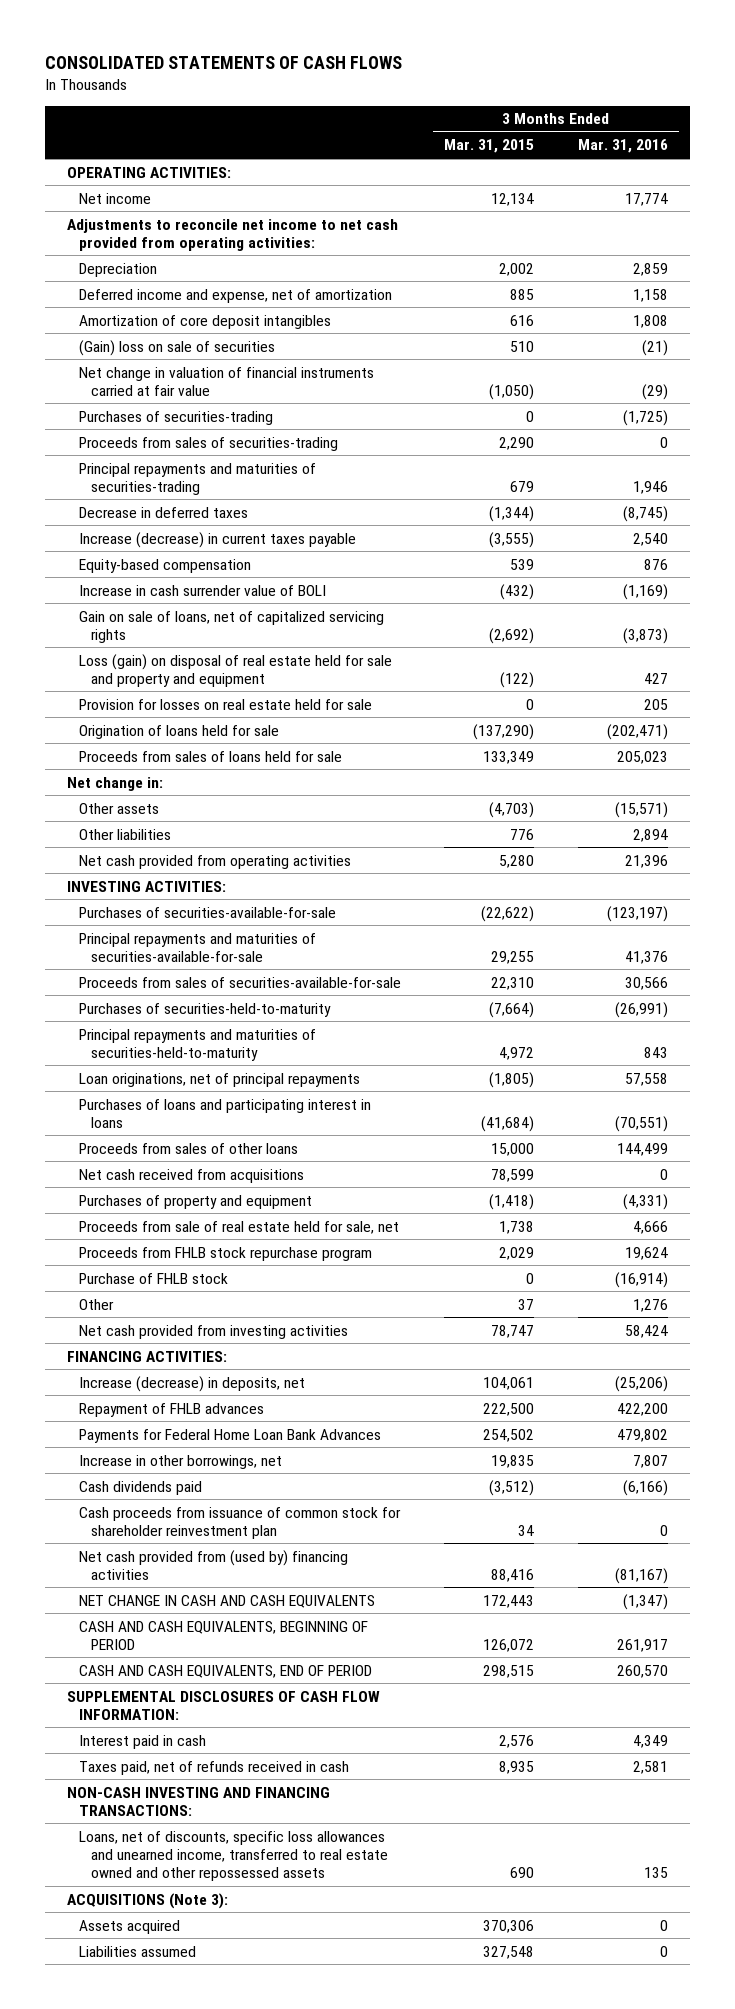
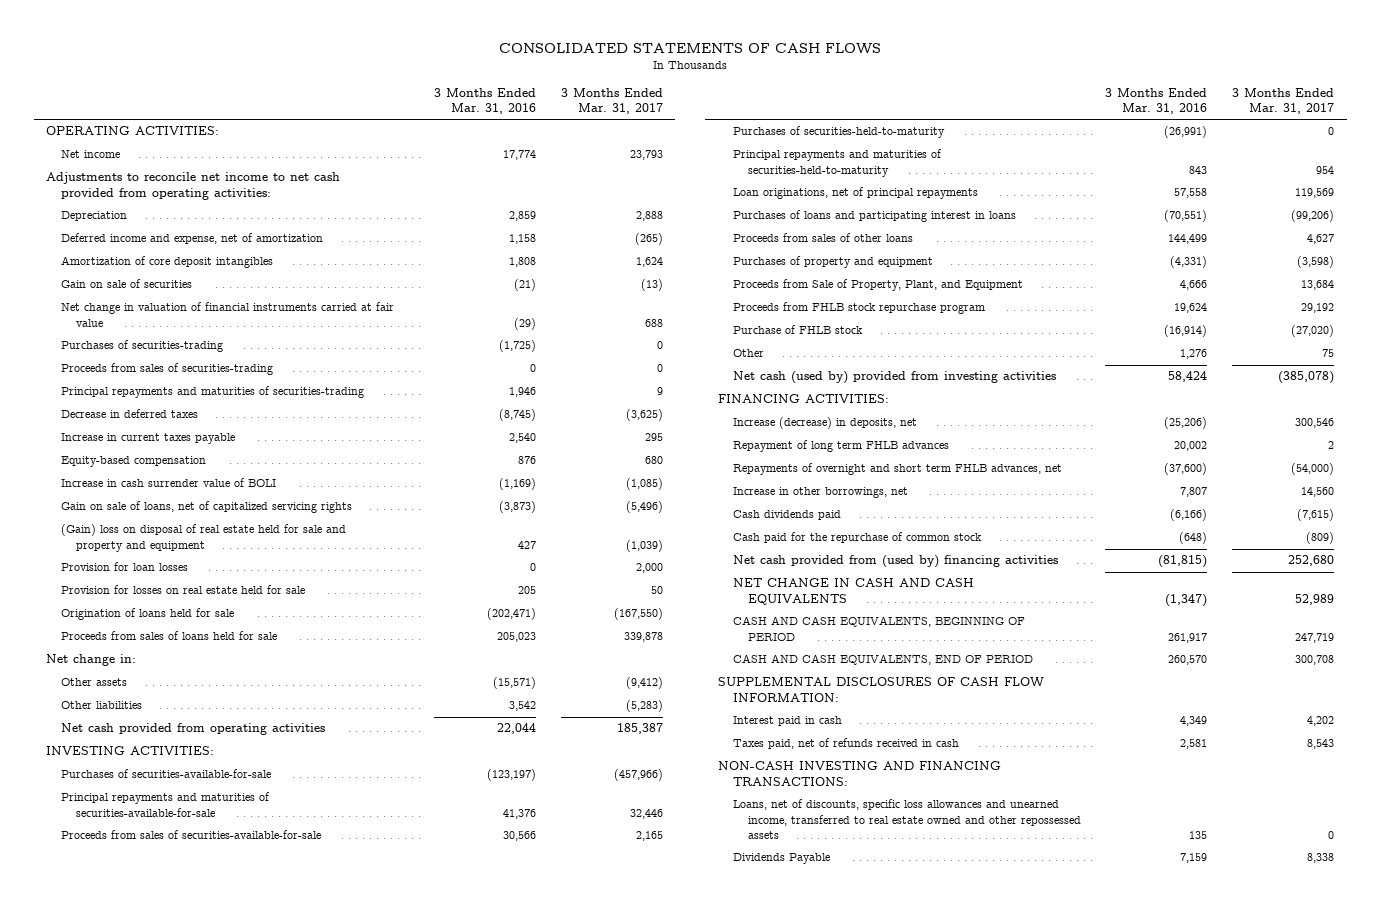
- | 3 Months Ended Mar. 31, 2015 | 3 Months Ended Mar. 31, 2016
+ | 3 Months Ended Mar. 31, 2016 | 3 Months Ended Mar. 31, 2017
- (Gain) loss on sale of securities | 510 | (21)
+ Gain on sale of securities | (21) | (13)
- Increase (decrease) in current taxes payable | (3,555) | 2,540
+ Increase in current taxes payable | 2,540 | 295
- Loss (gain) on disposal of real estate held for sale and property and equipment | (122) | 427
+ (Gain) loss on disposal of real estate held for sale and property and equipment | 427 | (1,039)
+ Provision for loan losses | 0 | 2,000
- Other liabilities | 776 | 2,894
- Net cash provided from operating activities | 5,280 | 21,396
+ Other liabilities | 3,542 | (5,283)
+ Net cash provided from operating activities | 22,044 | 185,387
- Net cash received from acquisitions | 78,599 | 0
- Proceeds from sale of real estate held for sale, net | 1,738 | 4,666
+ Proceeds from Sale of Property, Plant, and Equipment | 4,666 | 13,684
- Net cash provided from investing activities | 78,747 | 58,424
+ Net cash (used by) provided from investing activities | 58,424 | (385,078)
- Repayment of FHLB advances | 222,500 | 422,200
- Payments for Federal Home Loan Bank Advances | 254,502 | 479,802
+ Repayment of long term FHLB advances | 20,002 | 2
+ Repayments of overnight and short term FHLB advances, net | (37,600) | (54,000)
- Cash proceeds from issuance of common stock for shareholder reinvestment plan | 34 | 0
- Net cash provided from (used by) financing activities | 88,416 | (81,167)
+ Cash paid for the repurchase of common stock | (648) | (809)
+ Net cash provided from (used by) financing activities | (81,815) | 252,680
- ACQUISITIONS (Note 3):
- Assets acquired | 370,306 | 0
- Liabilities assumed | 327,548 | 0
+ Dividends Payable | 7,159 | 8,338

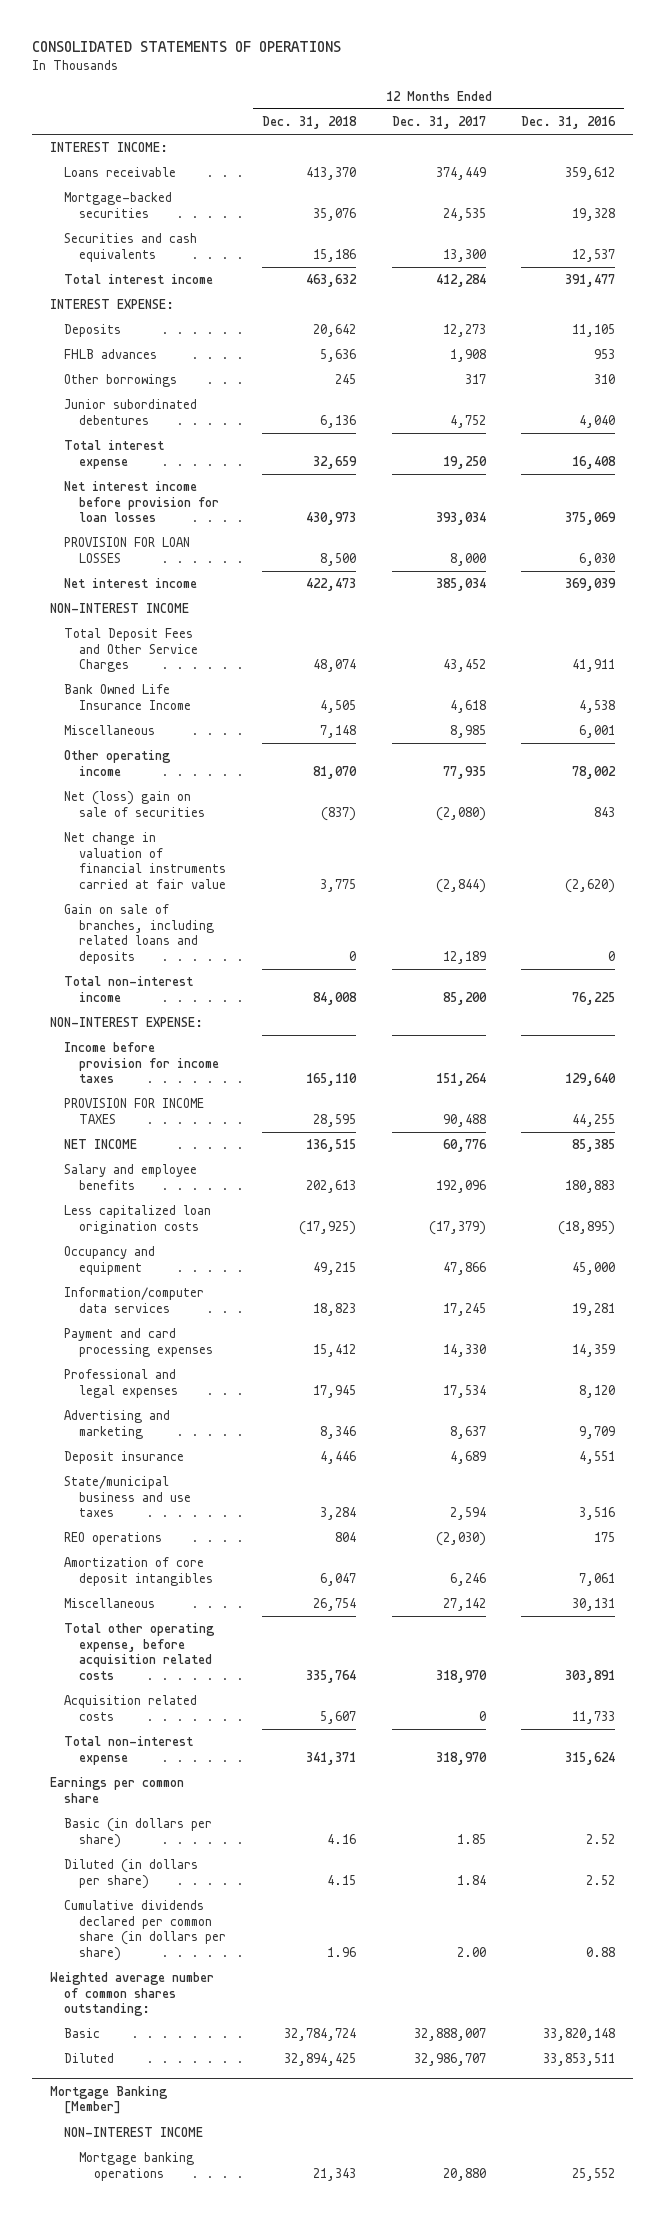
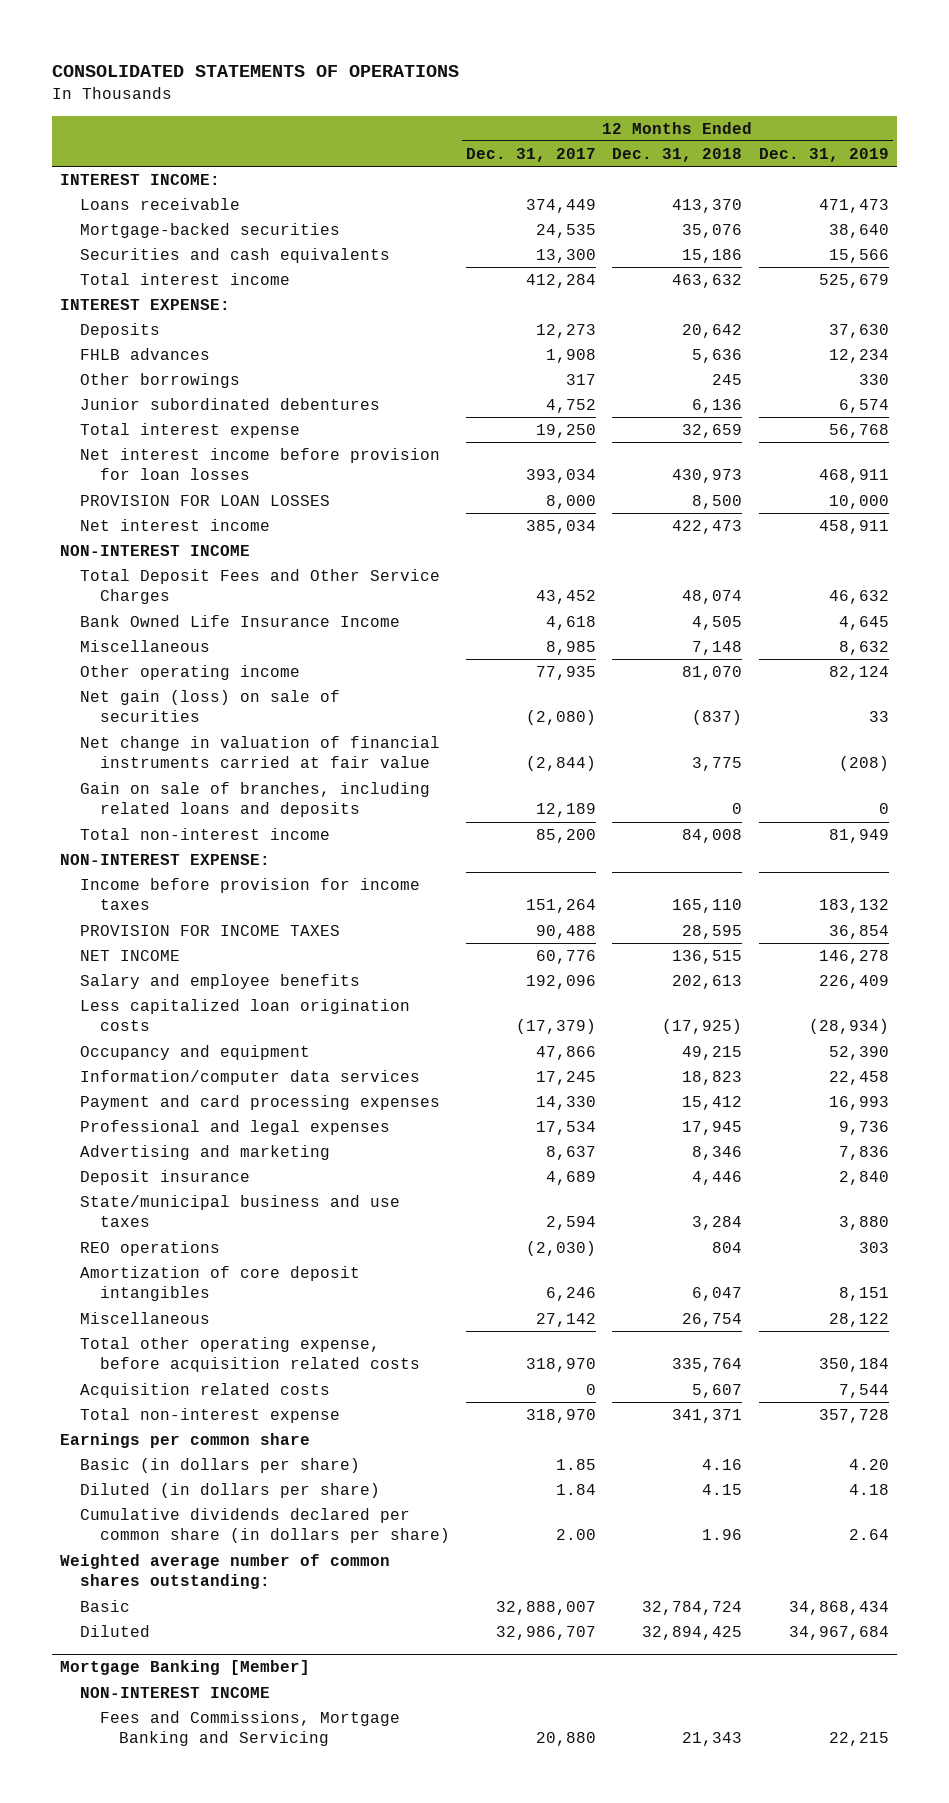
- | 12 Months Ended Dec. 31, 2018 | 12 Months Ended Dec. 31, 2017 | 12 Months Ended Dec. 31, 2016
+ | 12 Months Ended Dec. 31, 2017 | 12 Months Ended Dec. 31, 2018 | 12 Months Ended Dec. 31, 2019
- Net (loss) gain on sale of securities | (837) | (2,080) | 843
+ Net gain (loss) on sale of securities | (2,080) | (837) | 33
@ Mortgage Banking [Member]
- Mortgage banking operations | 21,343 | 20,880 | 25,552
+ Fees and Commissions, Mortgage Banking and Servicing | 20,880 | 21,343 | 22,215

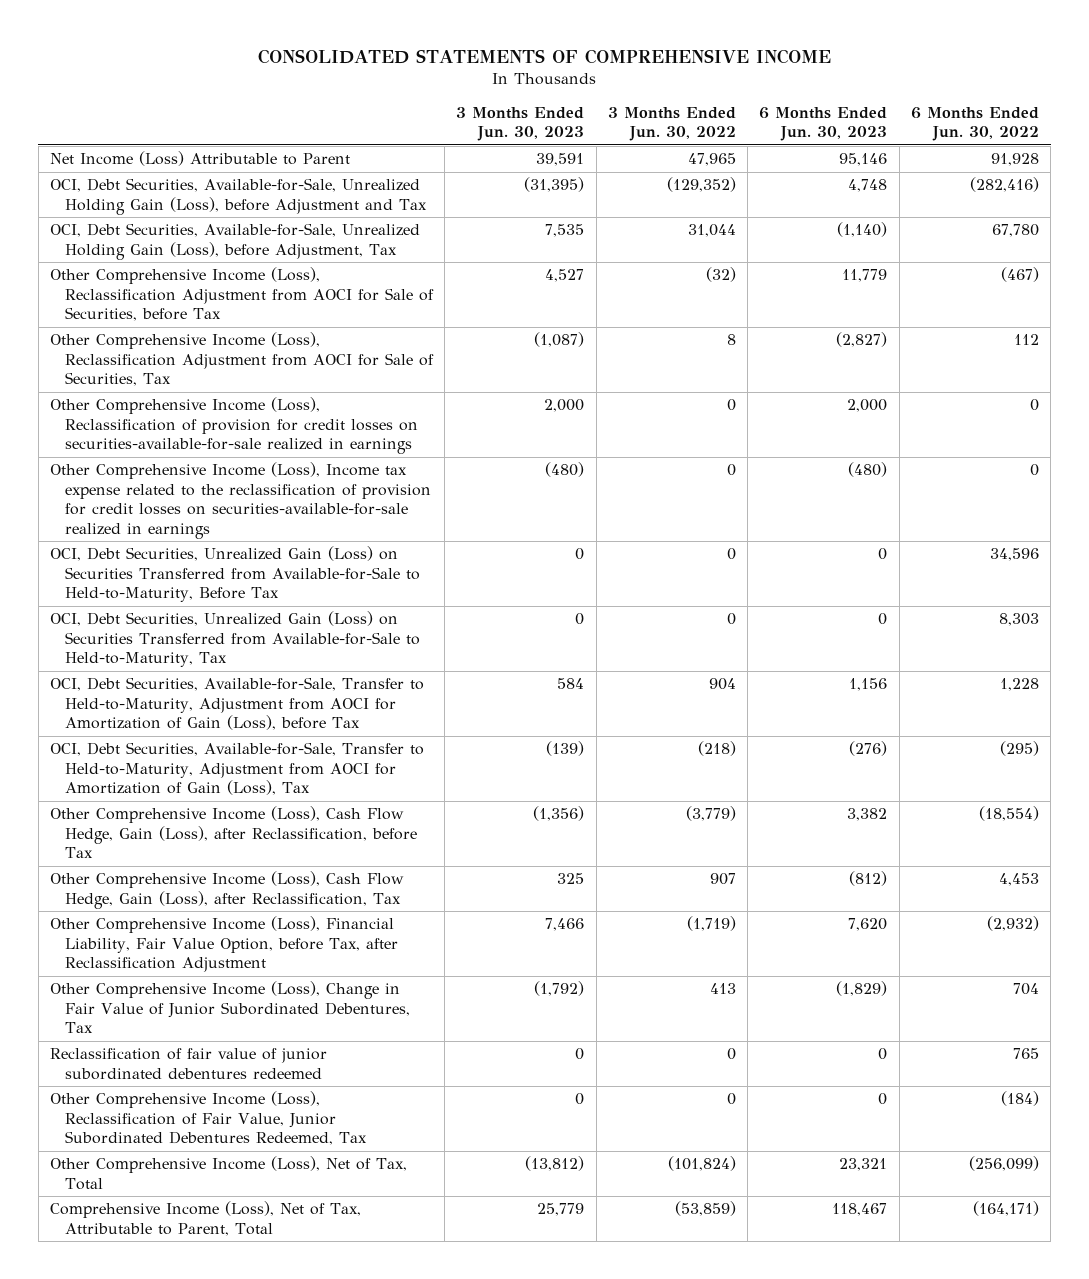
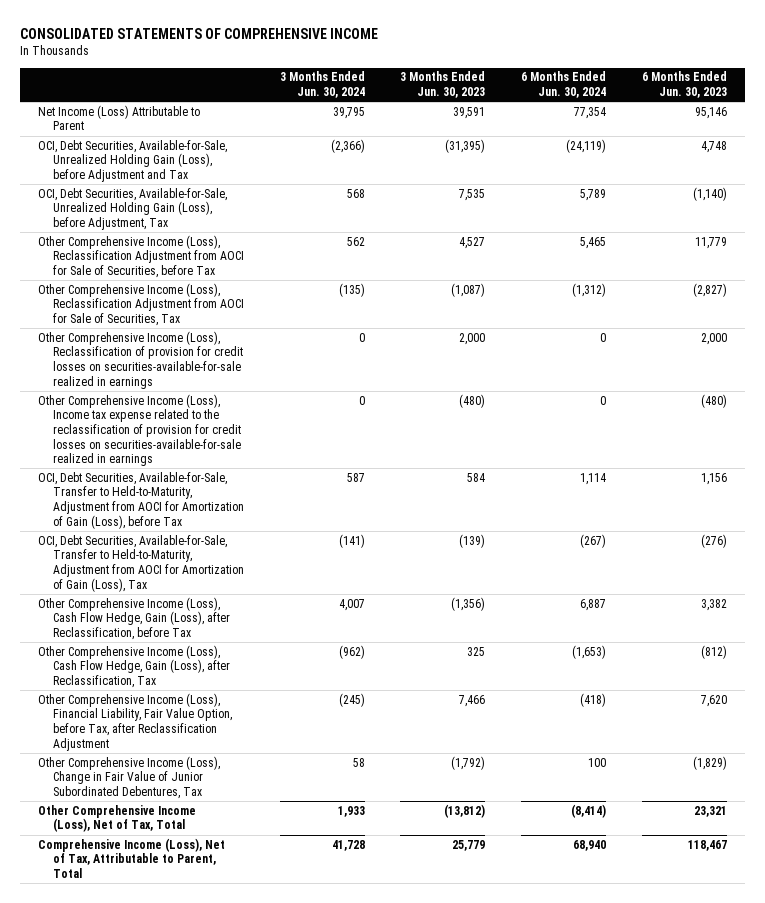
- | 3 Months Ended Jun. 30, 2023 | 3 Months Ended Jun. 30, 2022 | 6 Months Ended Jun. 30, 2023 | 6 Months Ended Jun. 30, 2022
+ | 3 Months Ended Jun. 30, 2024 | 3 Months Ended Jun. 30, 2023 | 6 Months Ended Jun. 30, 2024 | 6 Months Ended Jun. 30, 2023
- OCI, Debt Securities, Unrealized Gain (Loss) on Securities Transferred from Available-for-Sale to Held-to-Maturity, Before Tax | 0 | 0 | 0 | 34,596
- OCI, Debt Securities, Unrealized Gain (Loss) on Securities Transferred from Available-for-Sale to Held-to-Maturity, Tax | 0 | 0 | 0 | 8,303
- Reclassification of fair value of junior subordinated debentures redeemed | 0 | 0 | 0 | 765
- Other Comprehensive Income (Loss), Reclassification of Fair Value, Junior Subordinated Debentures Redeemed, Tax | 0 | 0 | 0 | (184)

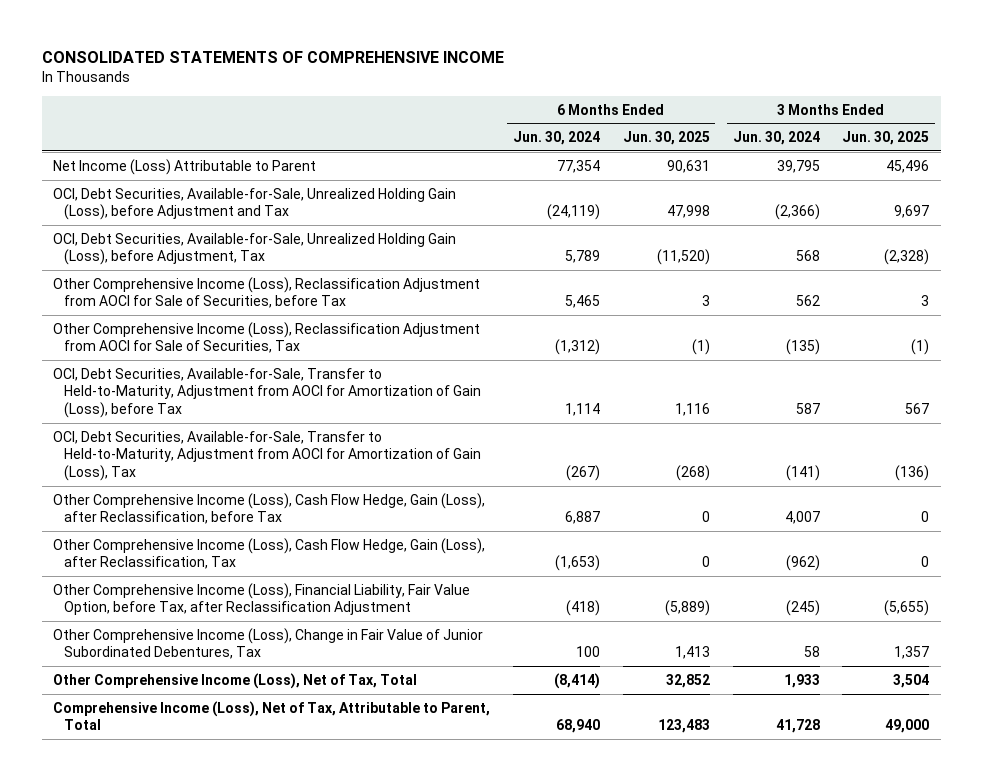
- | 3 Months Ended Jun. 30, 2024 | 3 Months Ended Jun. 30, 2023 | 6 Months Ended Jun. 30, 2024 | 6 Months Ended Jun. 30, 2023
+ | 6 Months Ended Jun. 30, 2024 | 6 Months Ended Jun. 30, 2025 | 3 Months Ended Jun. 30, 2024 | 3 Months Ended Jun. 30, 2025
- Other Comprehensive Income (Loss), Reclassification of provision for credit losses on securities-available-for-sale realized in earnings | 0 | 2,000 | 0 | 2,000
- Other Comprehensive Income (Loss), Income tax expense related to the reclassification of provision for credit losses on securities-available-for-sale realized in earnings | 0 | (480) | 0 | (480)

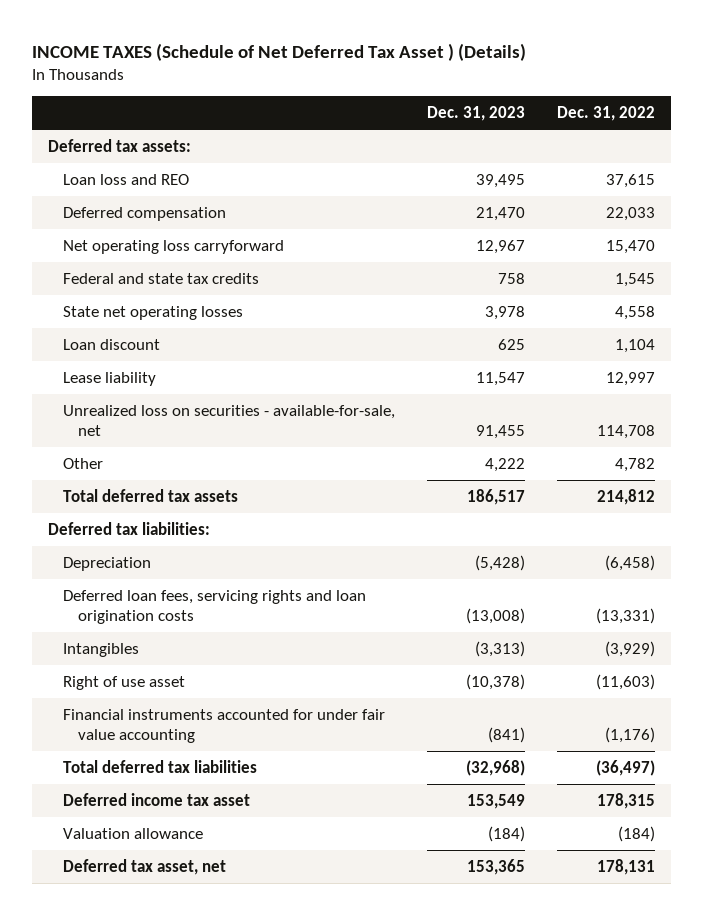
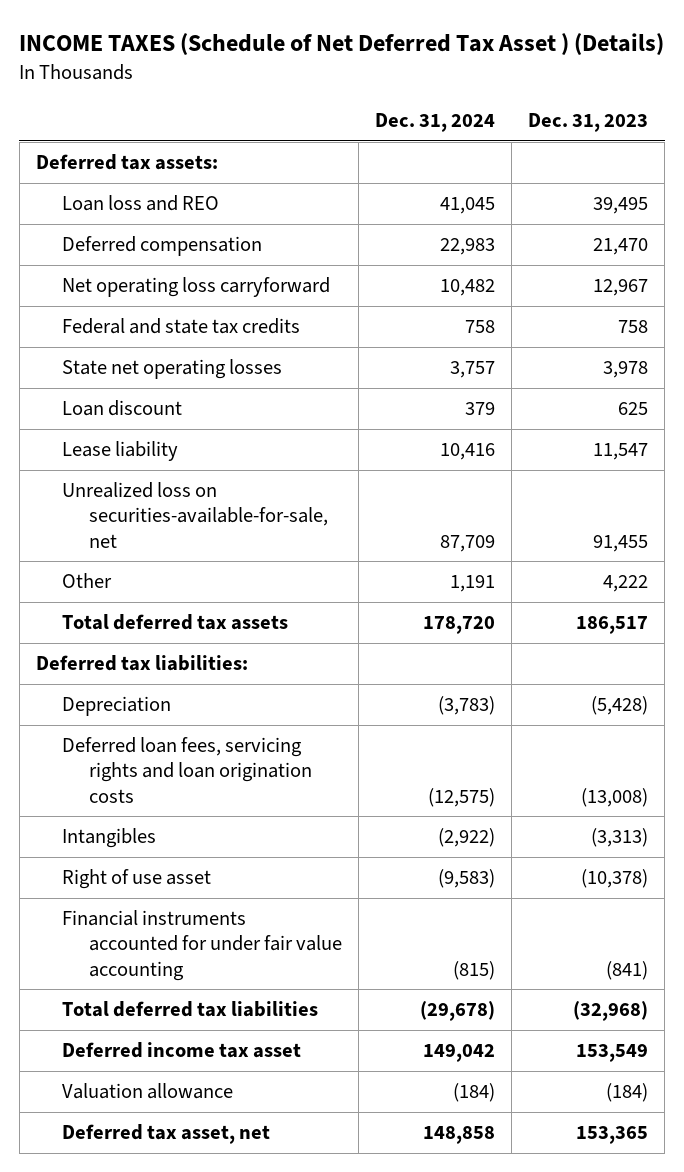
- | Dec. 31, 2023 | Dec. 31, 2022
+ | Dec. 31, 2024 | Dec. 31, 2023
- Unrealized loss on securities - available-for-sale, net | 91,455 | 114,708
+ Unrealized loss on securities-available-for-sale, net | 87,709 | 91,455

